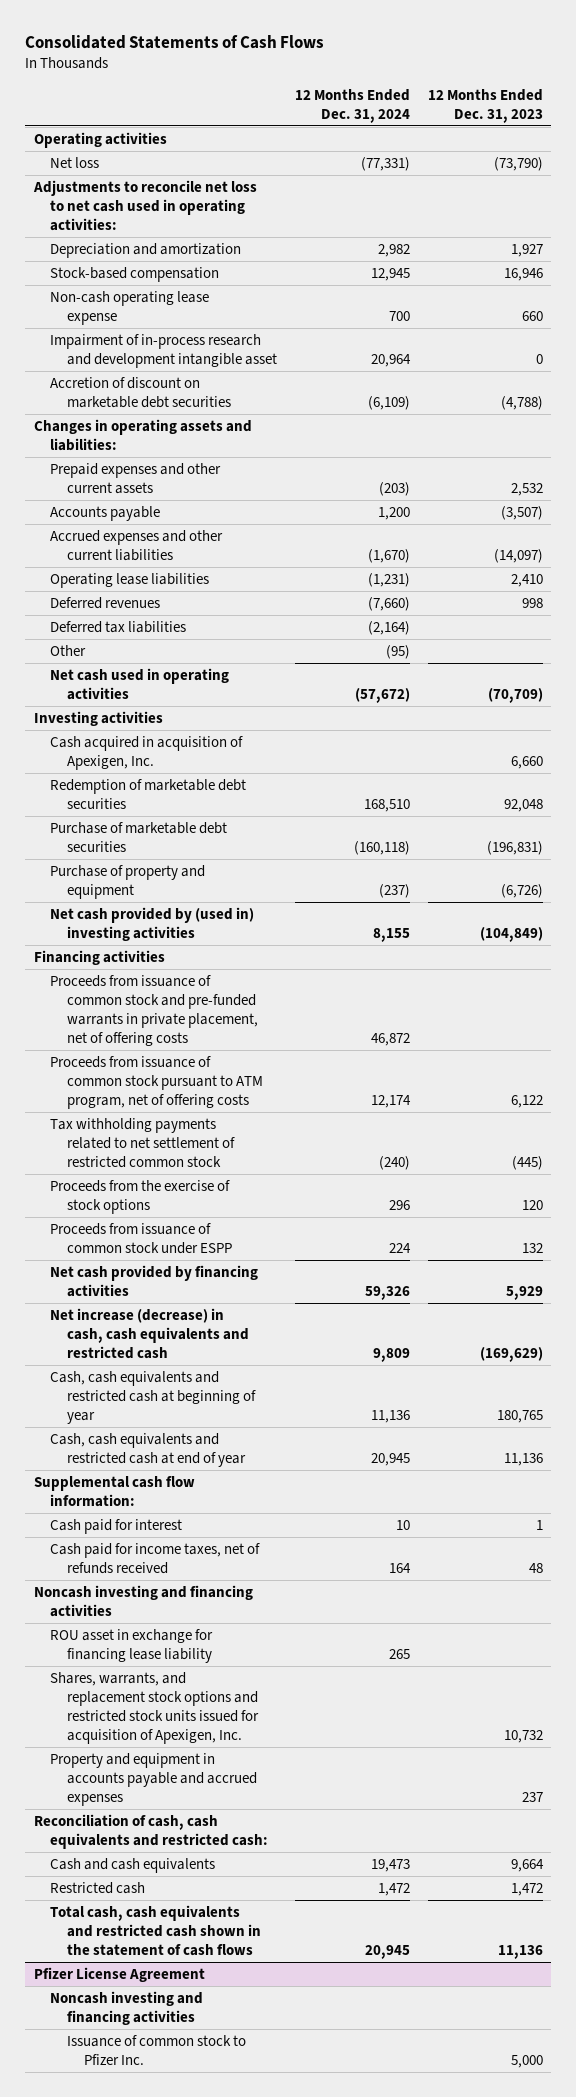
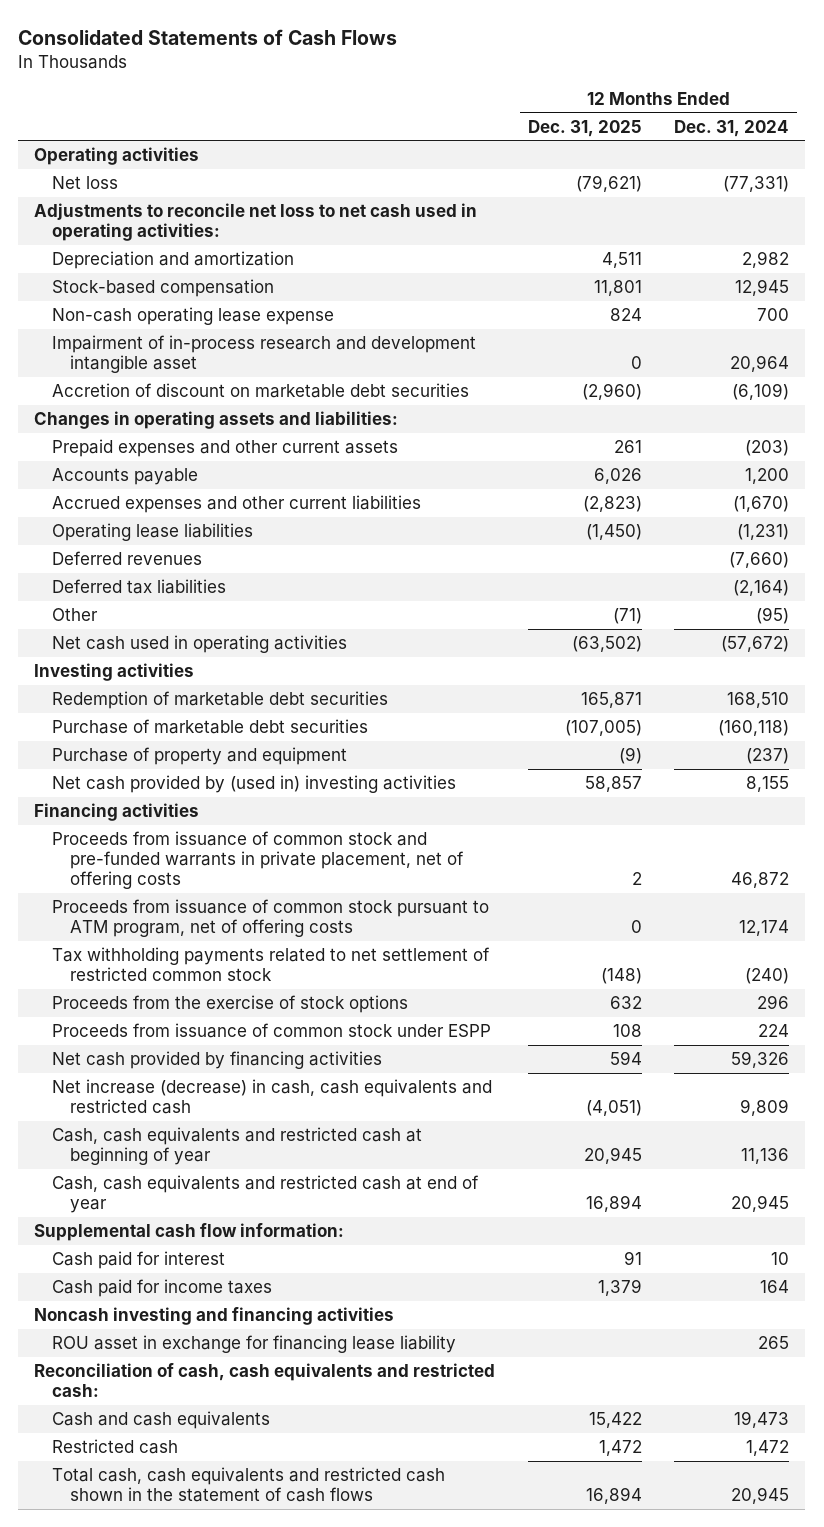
- | 12 Months Ended Dec. 31, 2024 | 12 Months Ended Dec. 31, 2023
+ | 12 Months Ended Dec. 31, 2025 | 12 Months Ended Dec. 31, 2024
- Cash acquired in acquisition of Apexigen, Inc. | | 6,660
- Cash paid for income taxes, net of refunds received | 164 | 48
+ Cash paid for income taxes | 1,379 | 164
- Shares, warrants, and replacement stock options and restricted stock units issued for acquisition of Apexigen, Inc. | | 10,732
- Property and equipment in accounts payable and accrued expenses | | 237
- Pfizer License Agreement
- Noncash investing and financing activities
- Issuance of common stock to Pfizer Inc. | | 5,000

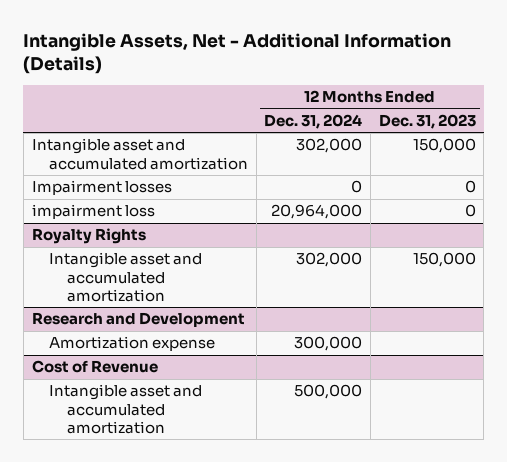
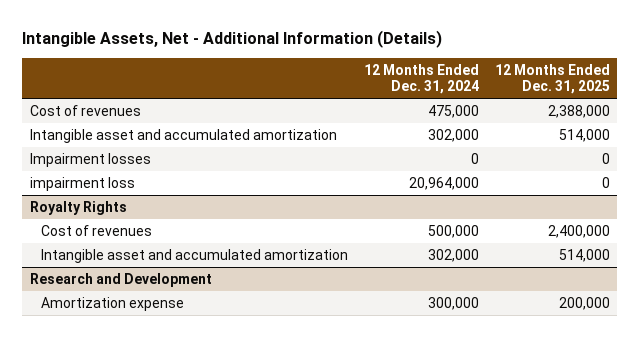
- | 12 Months Ended Dec. 31, 2024 | 12 Months Ended Dec. 31, 2023
+ | 12 Months Ended Dec. 31, 2024 | 12 Months Ended Dec. 31, 2025
+ Cost of revenues | 475,000 | 2,388,000
@ Royalty Rights
+ Cost of revenues | 500,000 | 2,400,000
- Cost of Revenue
- Intangible asset and accumulated amortization | 500,000 |

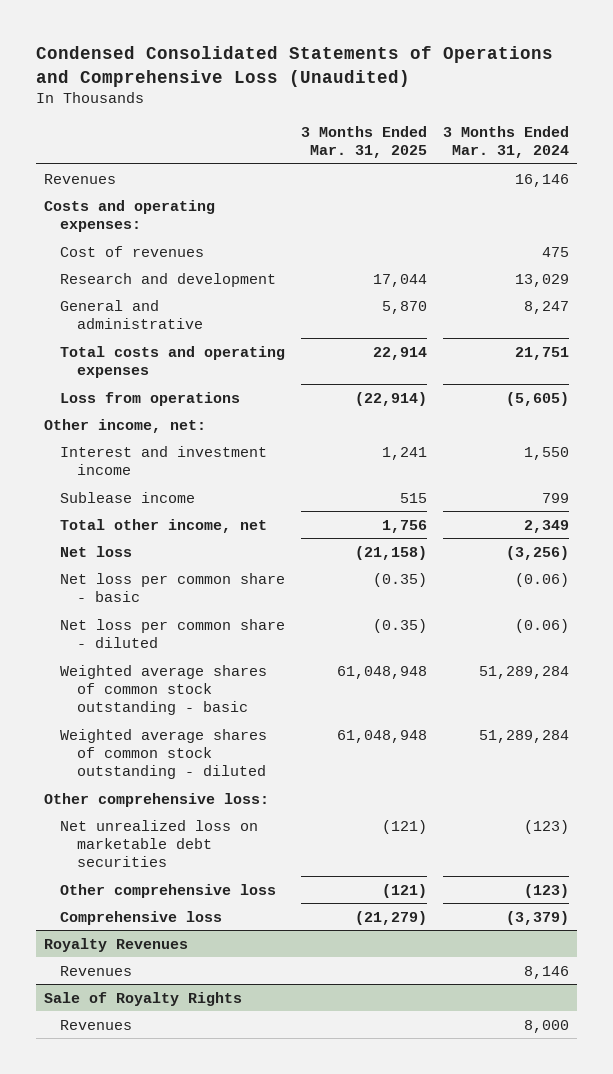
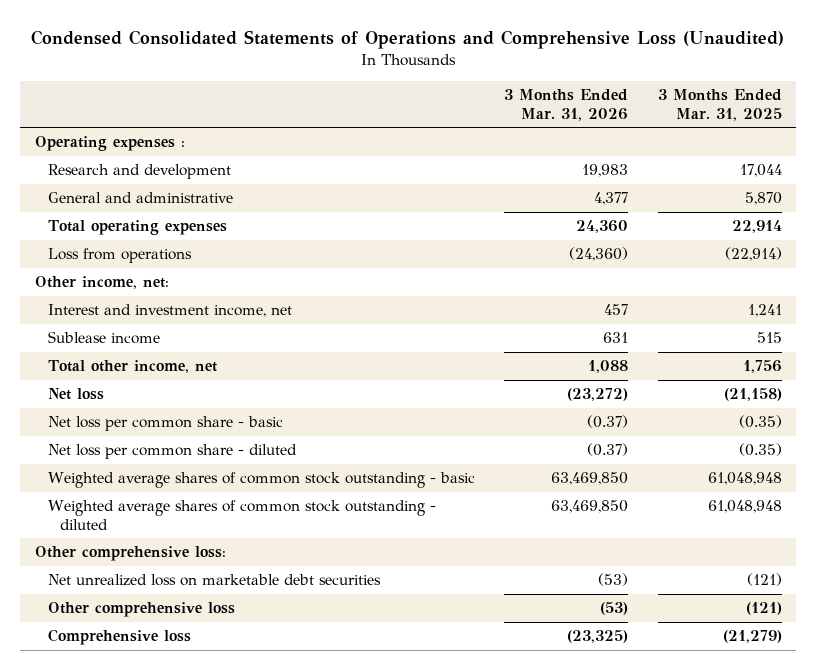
- | 3 Months Ended Mar. 31, 2025 | 3 Months Ended Mar. 31, 2024
+ | 3 Months Ended Mar. 31, 2026 | 3 Months Ended Mar. 31, 2025
- Revenues | | 16,146
- Costs and operating expenses:
- Cost of revenues | | 475
+ Operating expenses :
- Total costs and operating expenses | 22,914 | 21,751
+ Total operating expenses | 24,360 | 22,914
- Interest and investment income | 1,241 | 1,550
+ Interest and investment income, net | 457 | 1,241
- Royalty Revenues
- Revenues | | 8,146
- Sale of Royalty Rights
- Revenues | | 8,000

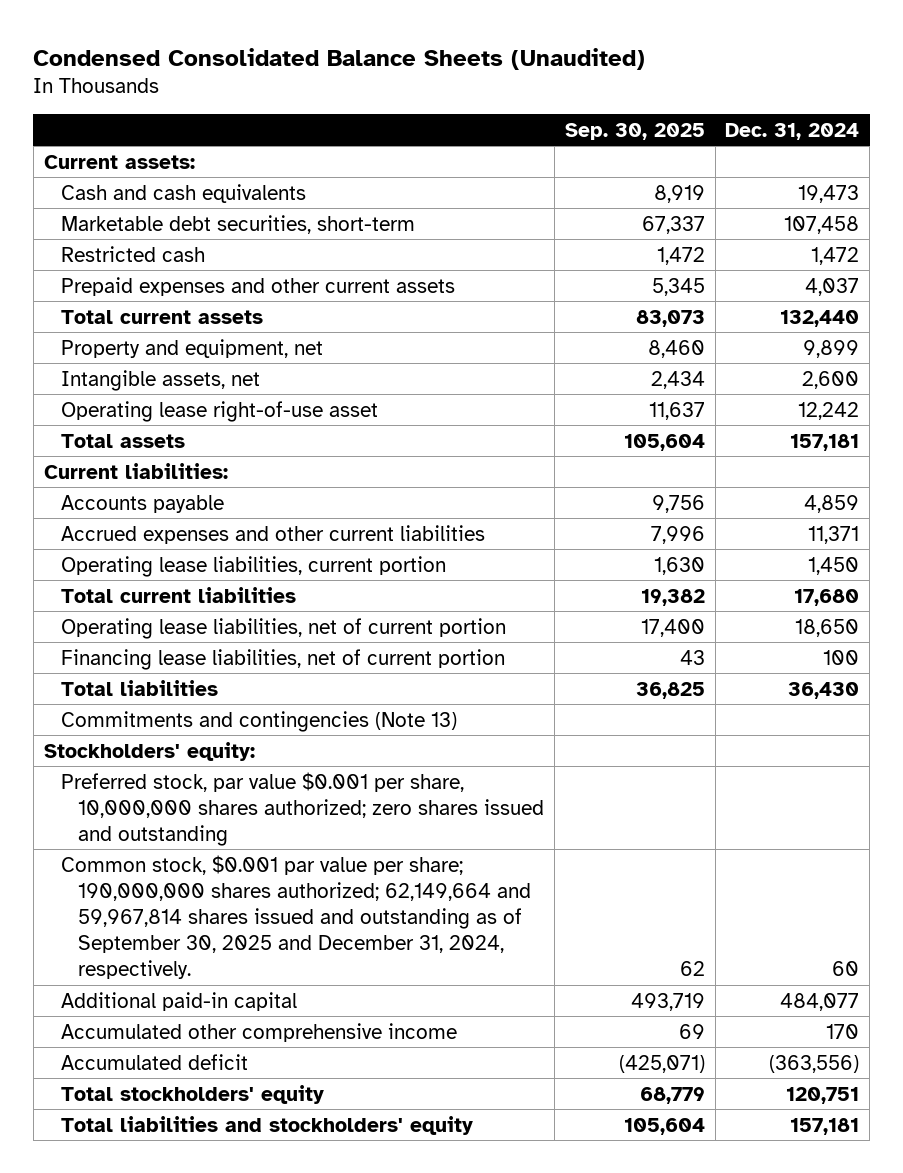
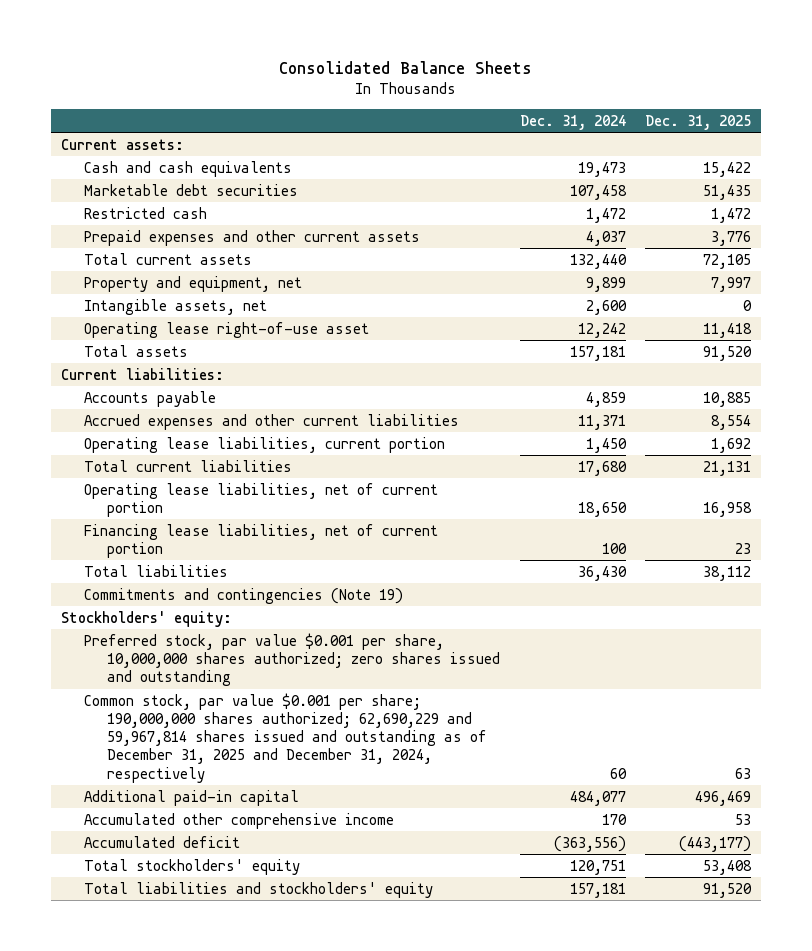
- Condensed Consolidated Balance Sheets (Unaudited)
+ Consolidated Balance Sheets
- | Sep. 30, 2025 | Dec. 31, 2024
+ | Dec. 31, 2024 | Dec. 31, 2025
- Marketable debt securities, short-term | 67,337 | 107,458
+ Marketable debt securities | 107,458 | 51,435
- Commitments and contingencies (Note 13)
+ Commitments and contingencies (Note 19)
- Common stock, $0.001 par value per share; 190,000,000 shares authorized; 62,149,664 and 59,967,814 shares issued and outstanding as of September 30, 2025 and December 31, 2024, respectively. | 62 | 60
+ Common stock, par value $0.001 per share; 190,000,000 shares authorized; 62,690,229 and 59,967,814 shares issued and outstanding as of December 31, 2025 and December 31, 2024, respectively | 60 | 63

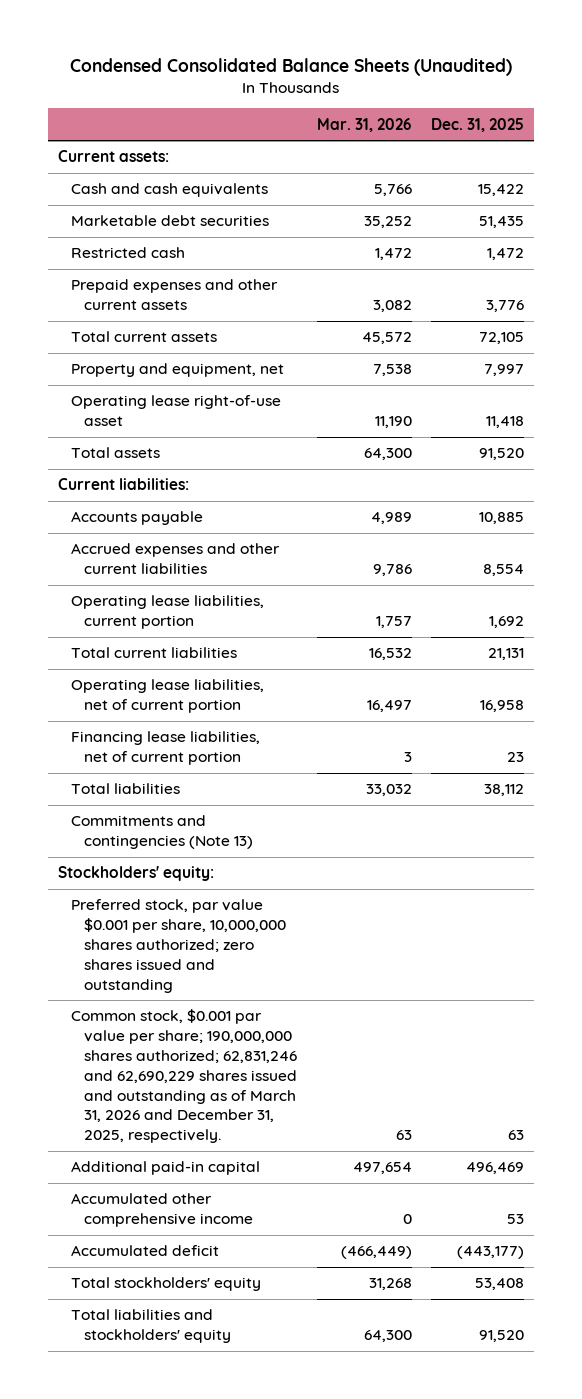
- Consolidated Balance Sheets
+ Condensed Consolidated Balance Sheets (Unaudited)
- | Dec. 31, 2024 | Dec. 31, 2025
+ | Mar. 31, 2026 | Dec. 31, 2025
- Intangible assets, net | 2,600 | 0
- Commitments and contingencies (Note 19)
+ Commitments and contingencies (Note 13)
- Common stock, par value $0.001 per share; 190,000,000 shares authorized; 62,690,229 and 59,967,814 shares issued and outstanding as of December 31, 2025 and December 31, 2024, respectively | 60 | 63
+ Common stock, $0.001 par value per share; 190,000,000 shares authorized; 62,831,246 and 62,690,229 shares issued and outstanding as of March 31, 2026 and December 31, 2025, respectively. | 63 | 63

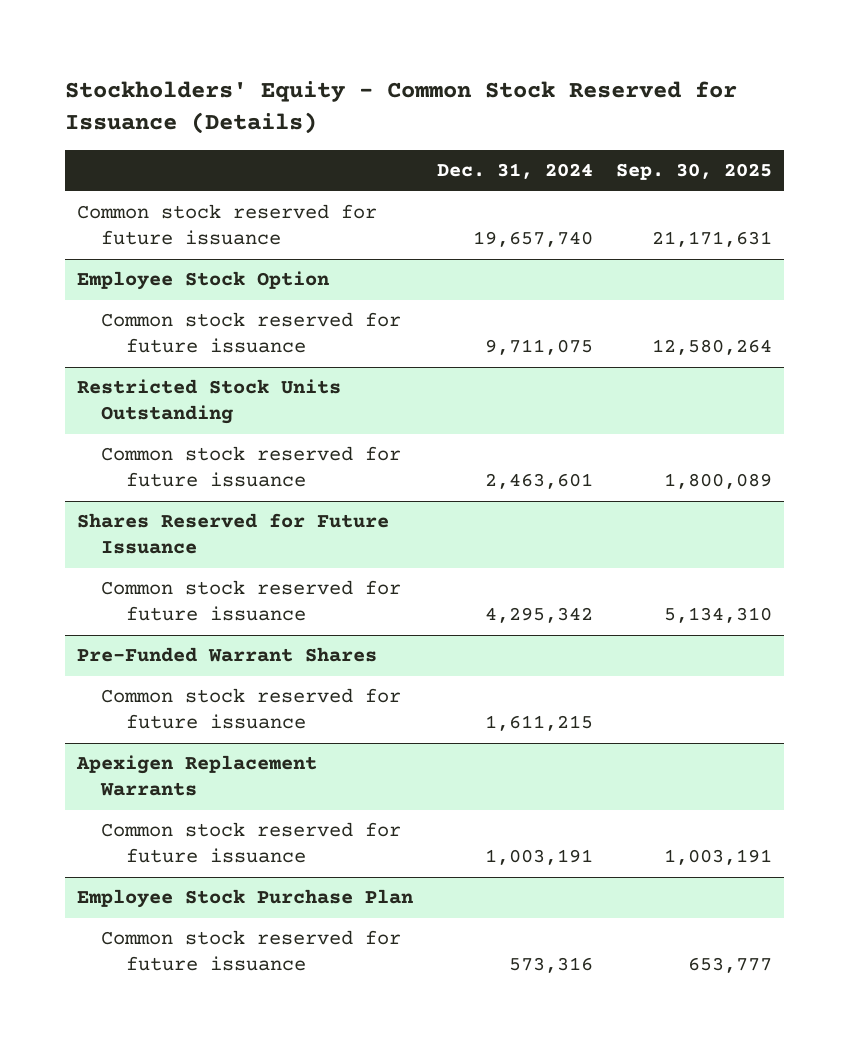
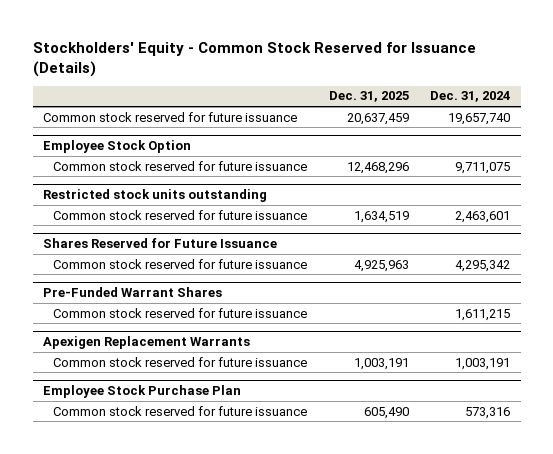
- | Dec. 31, 2024 | Sep. 30, 2025
+ | Dec. 31, 2025 | Dec. 31, 2024
- Restricted Stock Units Outstanding
+ Restricted stock units outstanding

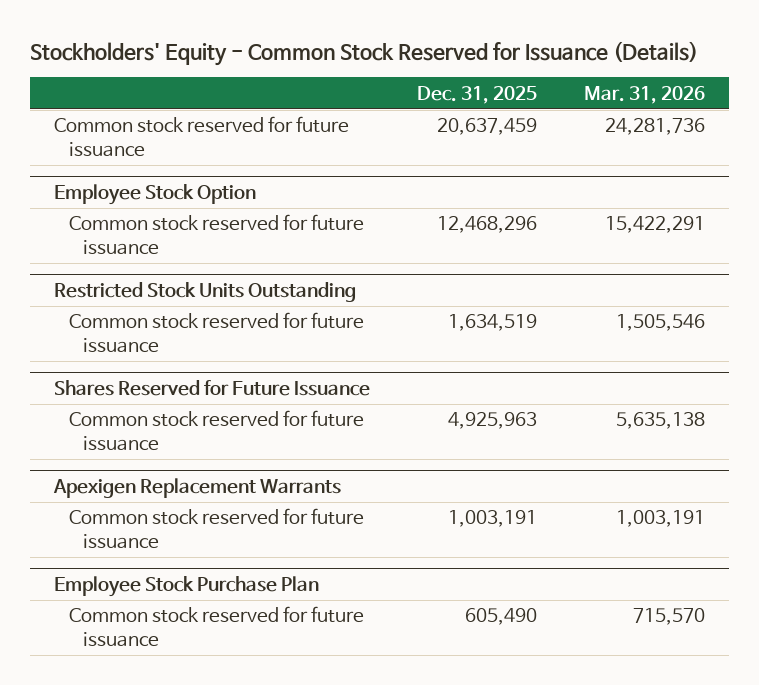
- | Dec. 31, 2025 | Dec. 31, 2024
+ | Dec. 31, 2025 | Mar. 31, 2026
- Restricted stock units outstanding
+ Restricted Stock Units Outstanding
- Pre-Funded Warrant Shares
- Common stock reserved for future issuance | | 1,611,215

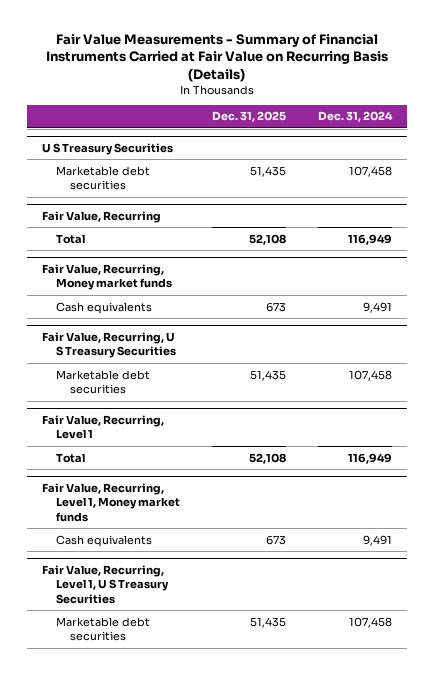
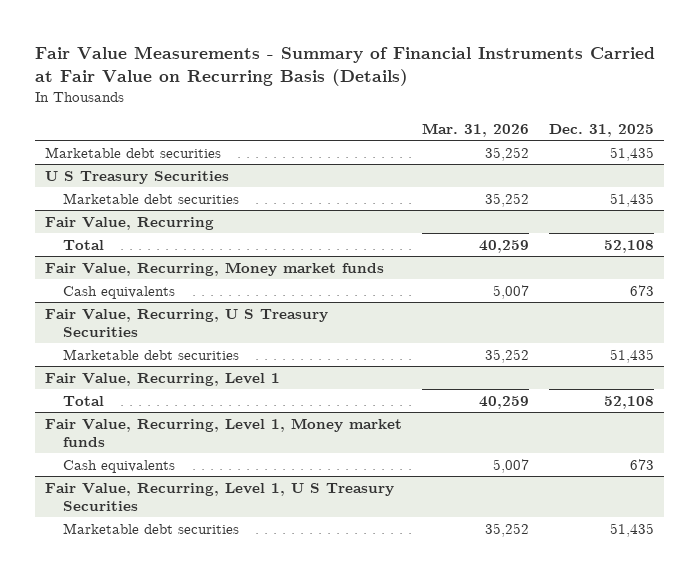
- | Dec. 31, 2025 | Dec. 31, 2024
+ | Mar. 31, 2026 | Dec. 31, 2025
+ Marketable debt securities | 35,252 | 51,435

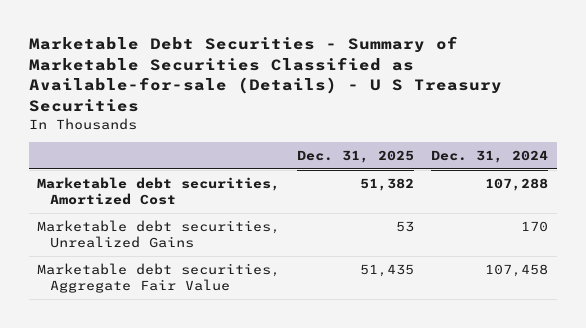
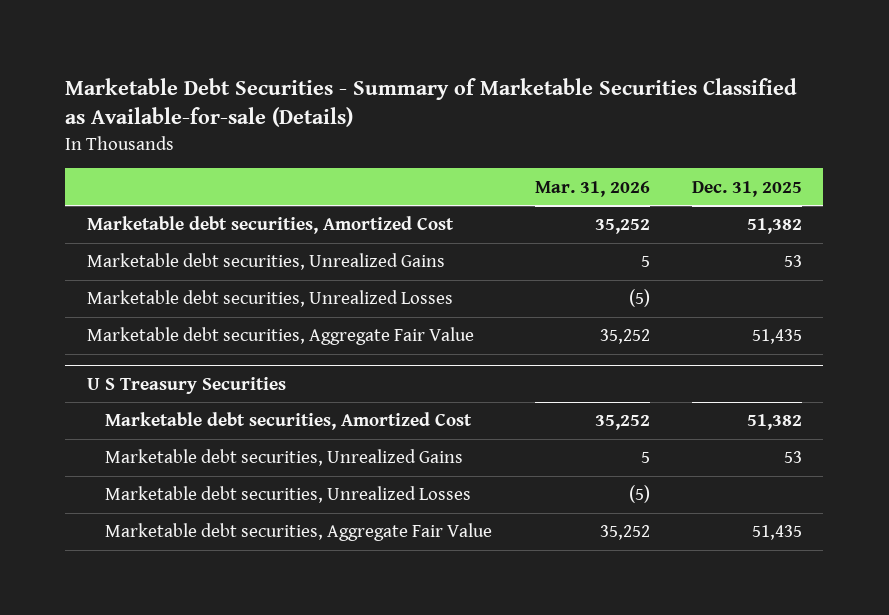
- Marketable Debt Securities - Summary of Marketable Securities Classified as Available-for-sale (Details) - U S Treasury Securities
+ Marketable Debt Securities - Summary of Marketable Securities Classified as Available-for-sale (Details)
- | Dec. 31, 2025 | Dec. 31, 2024
+ | Mar. 31, 2026 | Dec. 31, 2025
+ Marketable debt securities, Unrealized Losses | (5) |
+ U S Treasury Securities
+ Marketable debt securities, Amortized Cost | 35,252 | 51,382
+ Marketable debt securities, Unrealized Gains | 5 | 53
+ Marketable debt securities, Unrealized Losses | (5) |
+ Marketable debt securities, Aggregate Fair Value | 35,252 | 51,435

